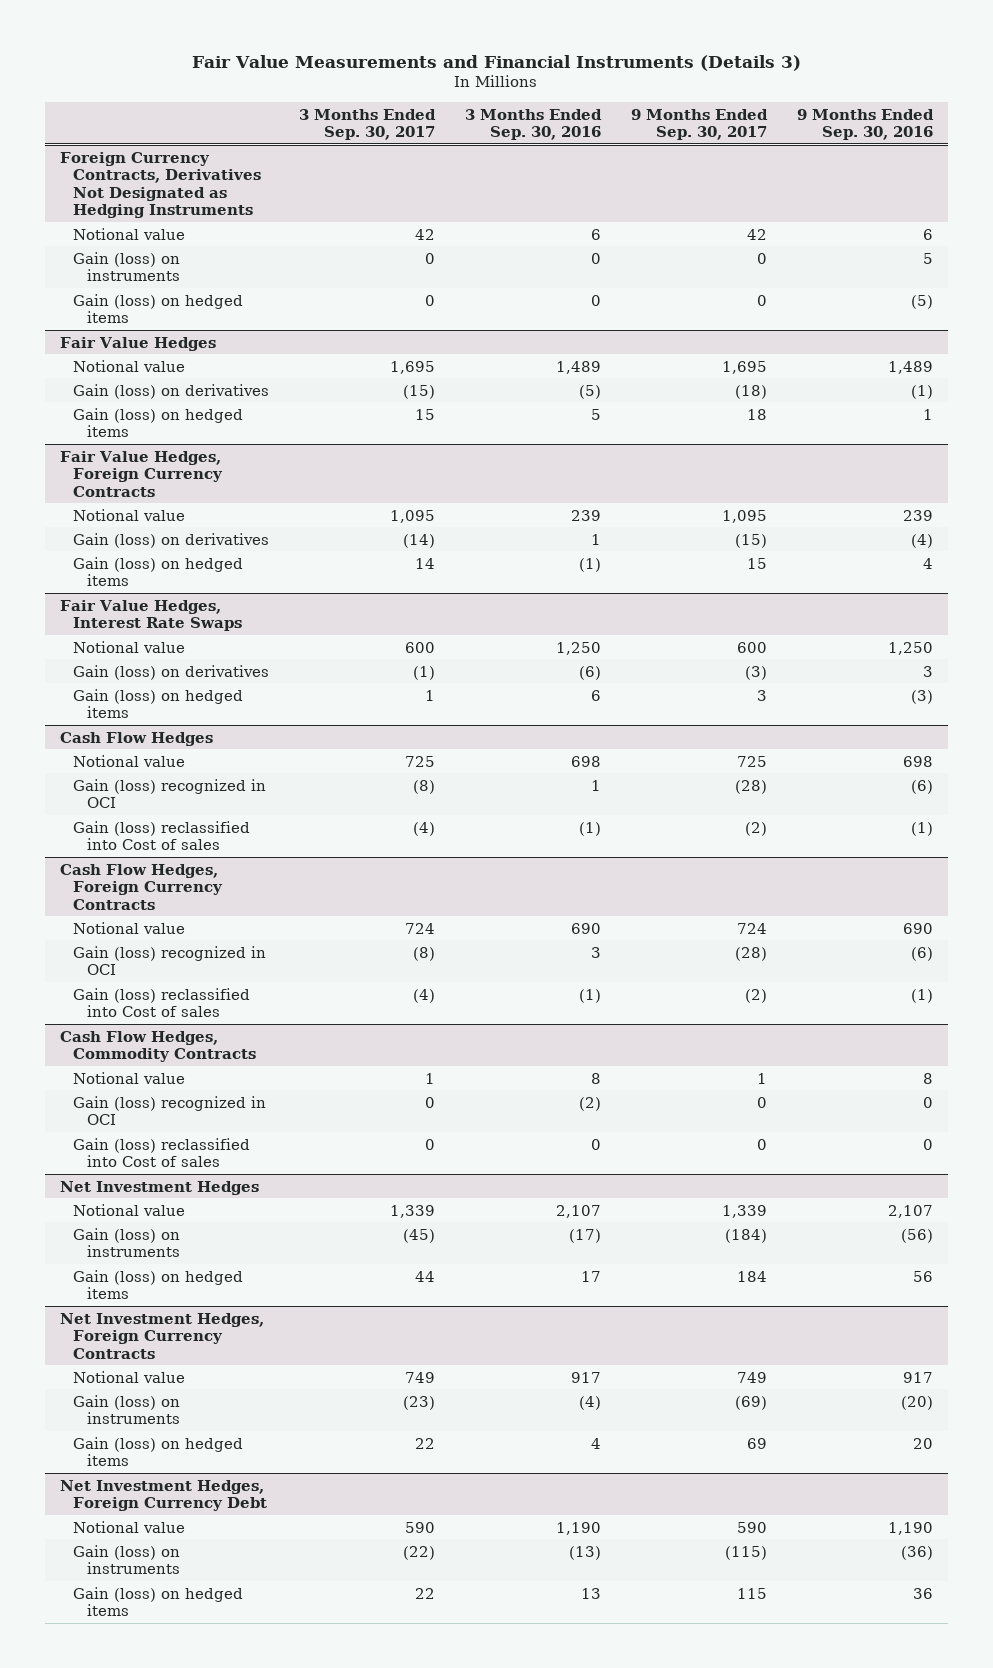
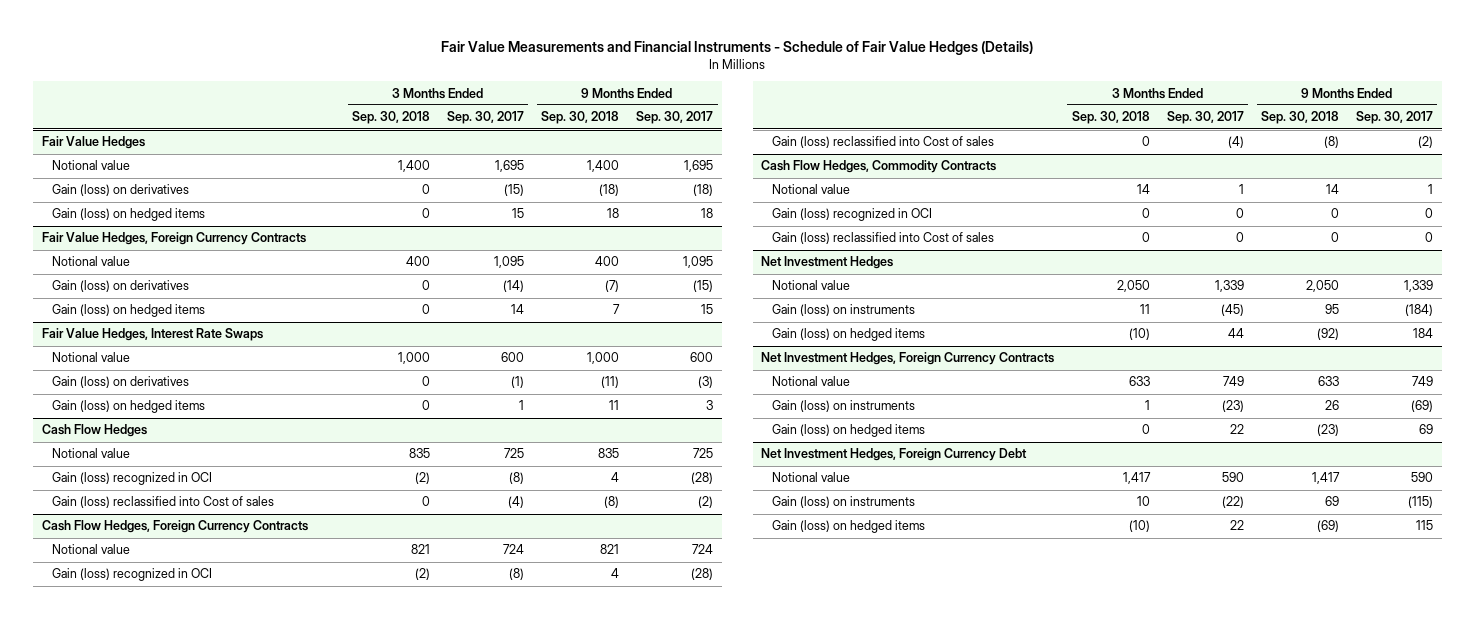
- Fair Value Measurements and Financial Instruments (Details 3)
+ Fair Value Measurements and Financial Instruments - Schedule of Fair Value Hedges (Details)
- | 3 Months Ended Sep. 30, 2017 | 3 Months Ended Sep. 30, 2016 | 9 Months Ended Sep. 30, 2017 | 9 Months Ended Sep. 30, 2016
+ | 3 Months Ended Sep. 30, 2018 | 3 Months Ended Sep. 30, 2017 | 9 Months Ended Sep. 30, 2018 | 9 Months Ended Sep. 30, 2017
- Foreign Currency Contracts, Derivatives Not Designated as Hedging Instruments
- Notional value | 42 | 6 | 42 | 6
- Gain (loss) on instruments | 0 | 0 | 0 | 5
- Gain (loss) on hedged items | 0 | 0 | 0 | (5)

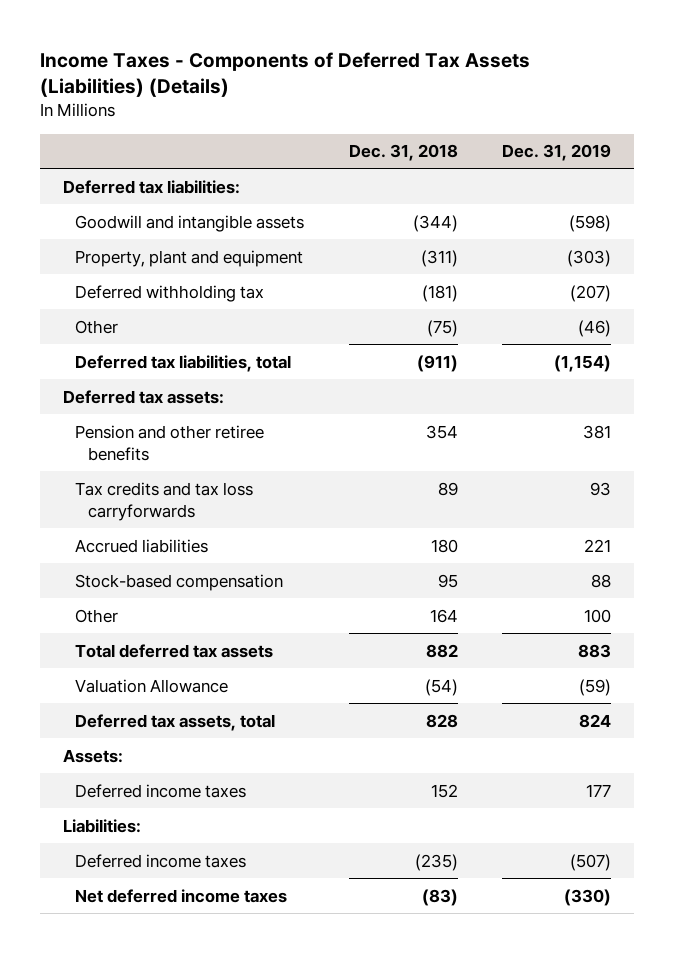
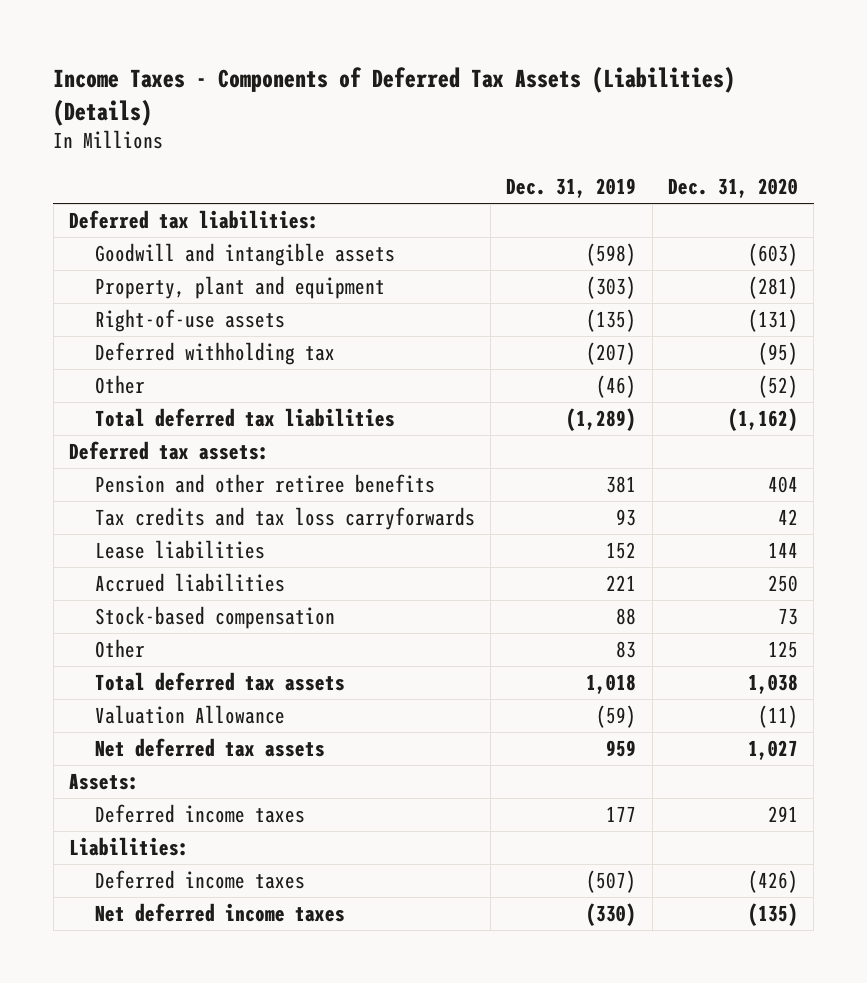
- | Dec. 31, 2018 | Dec. 31, 2019
+ | Dec. 31, 2019 | Dec. 31, 2020
+ Right-of-use assets | (135) | (131)
- Deferred tax liabilities, total | (911) | (1,154)
+ Total deferred tax liabilities | (1,289) | (1,162)
+ Lease liabilities | 152 | 144
- Other | 164 | 100
- Total deferred tax assets | 882 | 883
+ Other | 83 | 125
+ Total deferred tax assets | 1,018 | 1,038
- Deferred tax assets, total | 828 | 824
+ Net deferred tax assets | 959 | 1,027

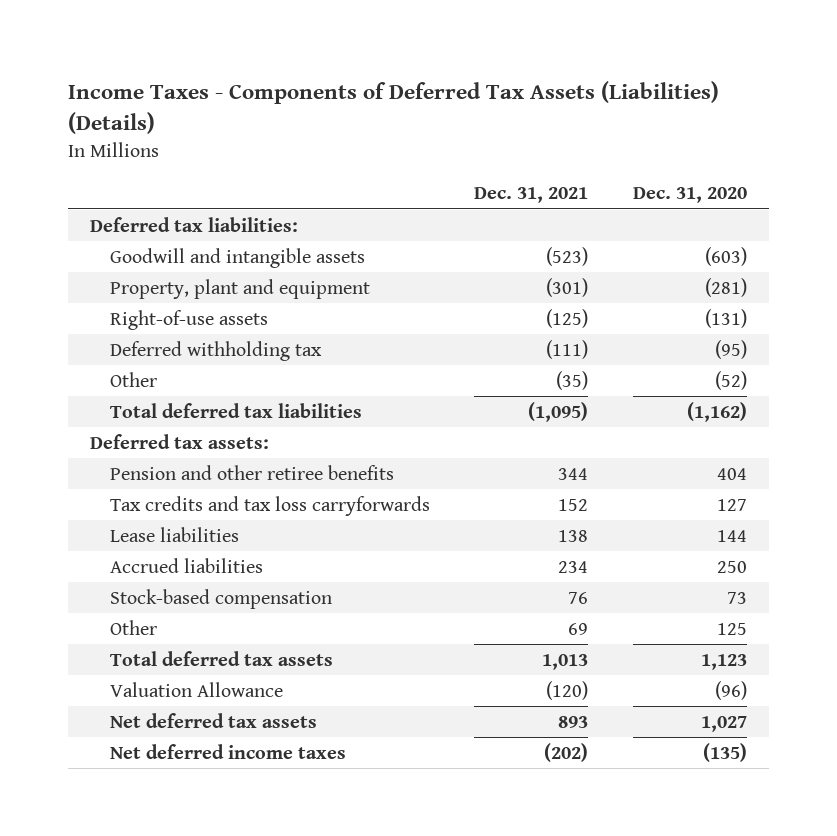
- | Dec. 31, 2019 | Dec. 31, 2020
+ | Dec. 31, 2021 | Dec. 31, 2020
- Tax credits and tax loss carryforwards | 93 | 42
+ Tax credits and tax loss carryforwards | 152 | 127
- Total deferred tax assets | 1,018 | 1,038
- Valuation Allowance | (59) | (11)
+ Total deferred tax assets | 1,013 | 1,123
+ Valuation Allowance | (120) | (96)
- Assets:
- Deferred income taxes | 177 | 291
- Liabilities:
- Deferred income taxes | (507) | (426)

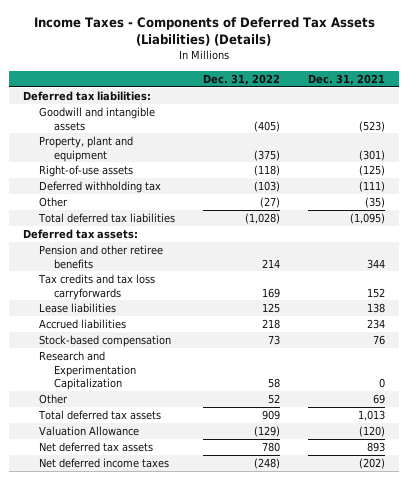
- | Dec. 31, 2021 | Dec. 31, 2020
+ | Dec. 31, 2022 | Dec. 31, 2021
+ Research and Experimentation Capitalization | 58 | 0

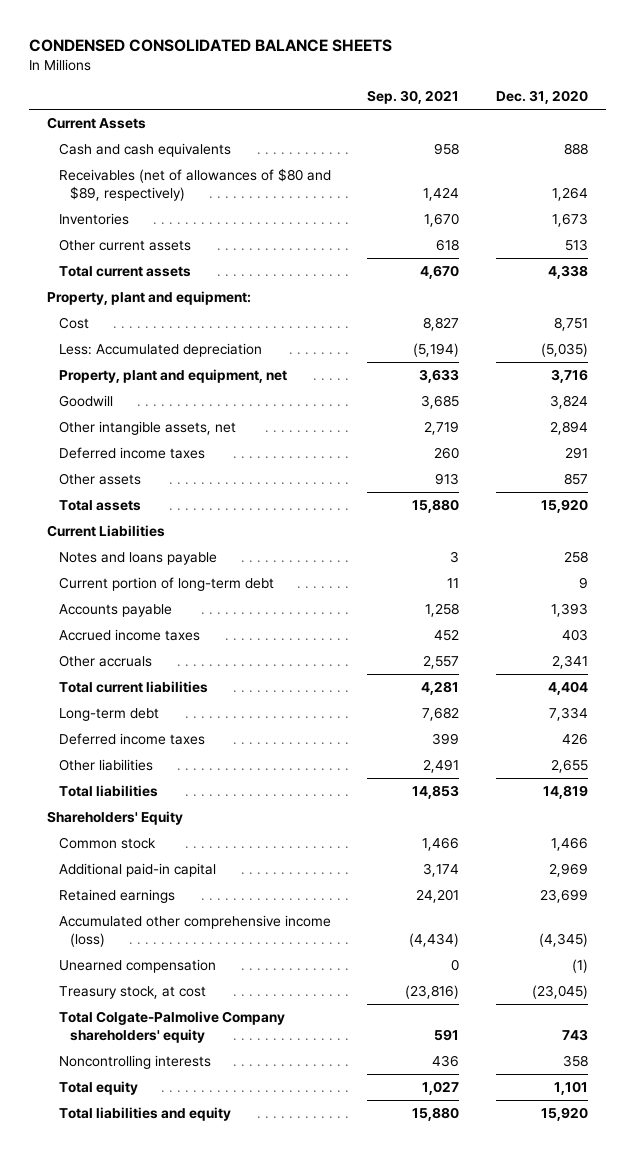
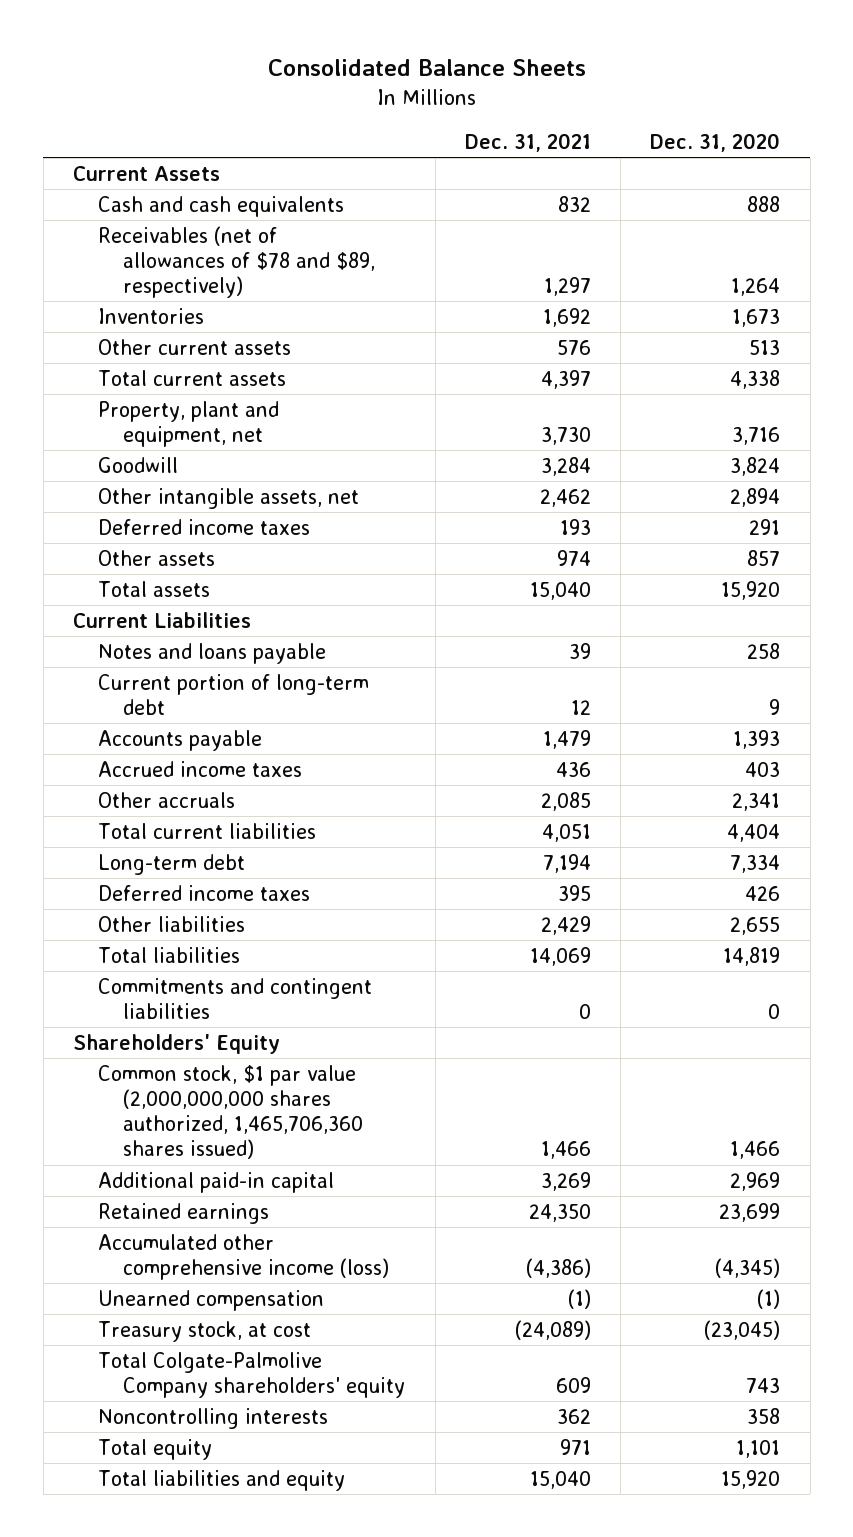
- CONDENSED CONSOLIDATED BALANCE SHEETS
+ Consolidated Balance Sheets
- | Sep. 30, 2021 | Dec. 31, 2020
+ | Dec. 31, 2021 | Dec. 31, 2020
- Receivables (net of allowances of $80 and $89, respectively) | 1,424 | 1,264
+ Receivables (net of allowances of $78 and $89, respectively) | 1,297 | 1,264
- Property, plant and equipment:
- Cost | 8,827 | 8,751
- Less: Accumulated depreciation | (5,194) | (5,035)
+ Commitments and contingent liabilities | 0 | 0
- Common stock | 1,466 | 1,466
+ Common stock, $1 par value (2,000,000,000 shares authorized, 1,465,706,360 shares issued) | 1,466 | 1,466

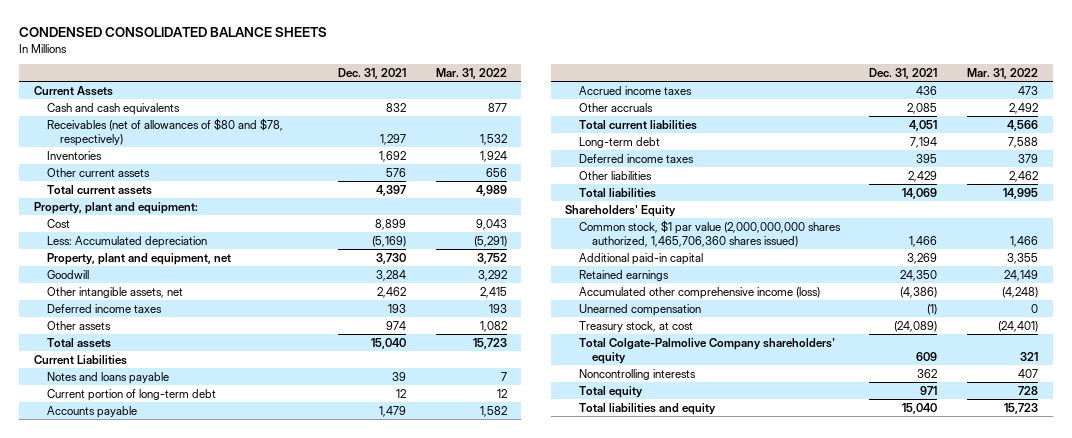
- Consolidated Balance Sheets
+ CONDENSED CONSOLIDATED BALANCE SHEETS
- | Dec. 31, 2021 | Dec. 31, 2020
+ | Dec. 31, 2021 | Mar. 31, 2022
- Receivables (net of allowances of $78 and $89, respectively) | 1,297 | 1,264
+ Receivables (net of allowances of $80 and $78, respectively) | 1,297 | 1,532
+ Property, plant and equipment:
+ Cost | 8,899 | 9,043
+ Less: Accumulated depreciation | (5,169) | (5,291)
- Commitments and contingent liabilities | 0 | 0

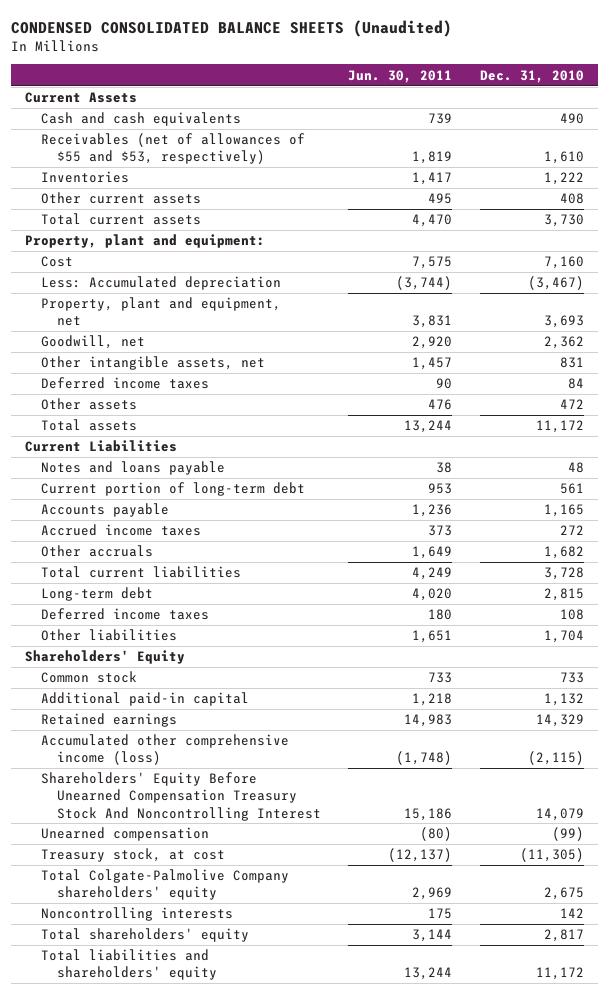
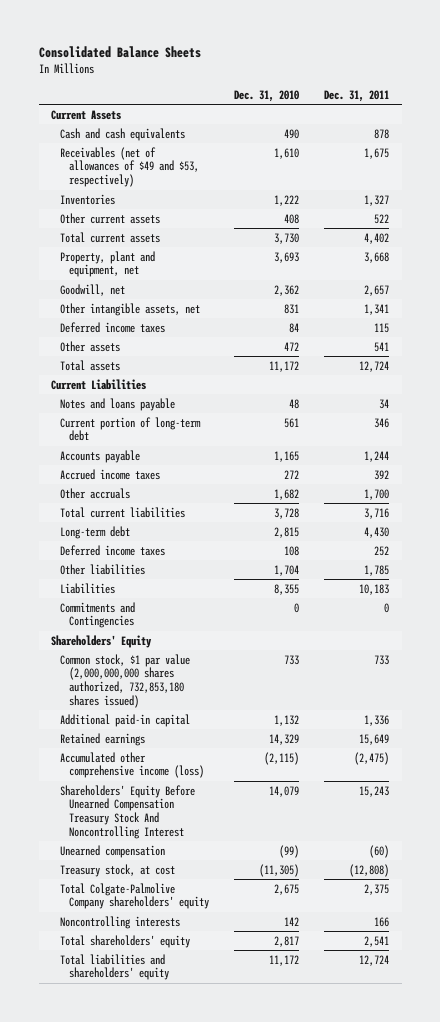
- CONDENSED CONSOLIDATED BALANCE SHEETS (Unaudited)
+ Consolidated Balance Sheets
- | Jun. 30, 2011 | Dec. 31, 2010
+ | Dec. 31, 2010 | Dec. 31, 2011
- Receivables (net of allowances of $55 and $53, respectively) | 1,819 | 1,610
+ Receivables (net of allowances of $49 and $53, respectively) | 1,610 | 1,675
- Property, plant and equipment:
- Cost | 7,575 | 7,160
- Less: Accumulated depreciation | (3,744) | (3,467)
+ Liabilities | 8,355 | 10,183
+ Commitments and Contingencies | 0 | 0
- Common stock | 733 | 733
+ Common stock, $1 par value (2,000,000,000 shares authorized, 732,853,180 shares issued) | 733 | 733

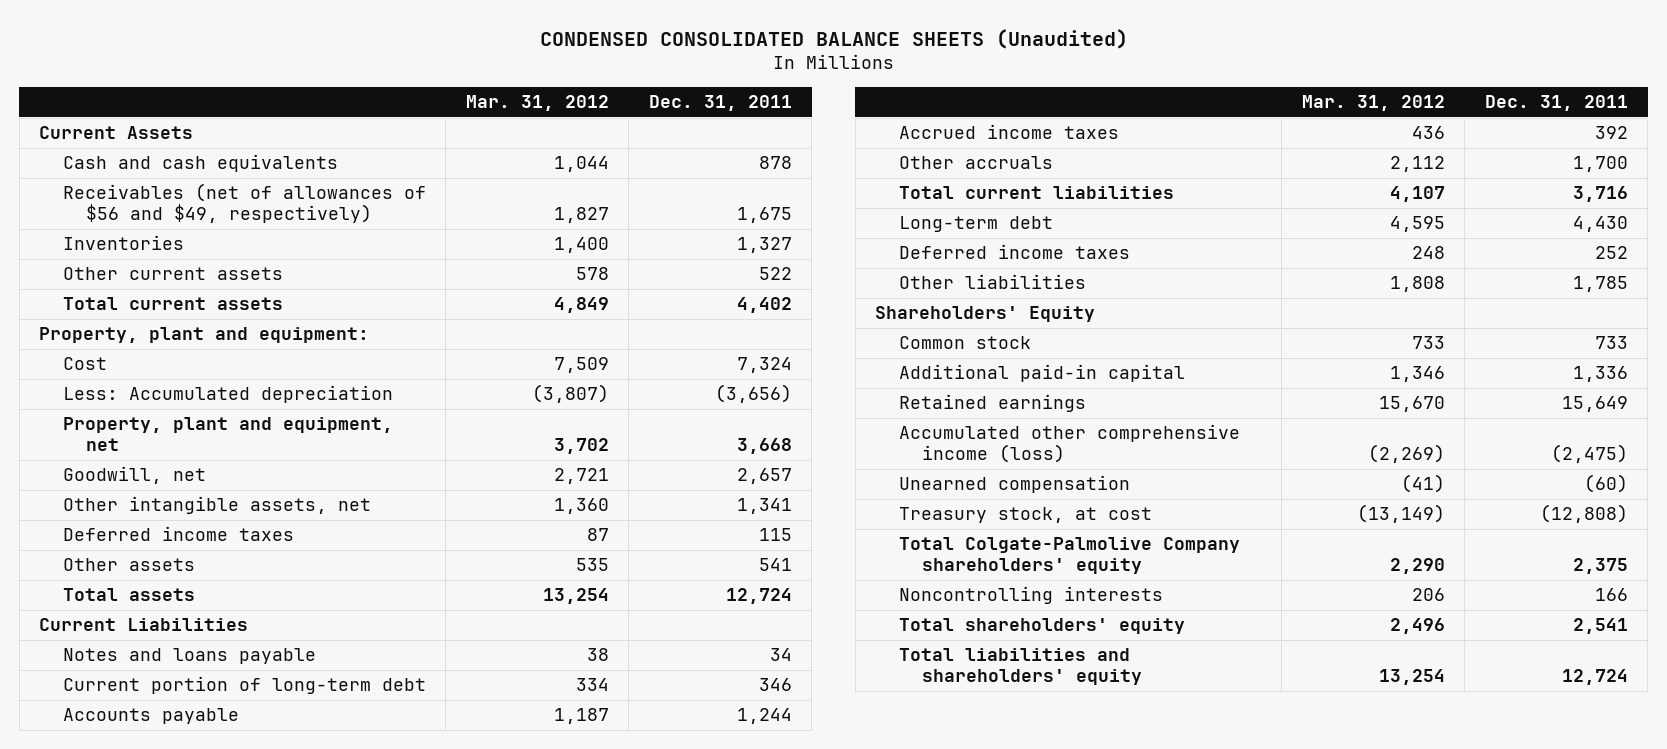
- Consolidated Balance Sheets
+ CONDENSED CONSOLIDATED BALANCE SHEETS (Unaudited)
- | Dec. 31, 2010 | Dec. 31, 2011
+ | Mar. 31, 2012 | Dec. 31, 2011
- Receivables (net of allowances of $49 and $53, respectively) | 1,610 | 1,675
+ Receivables (net of allowances of $56 and $49, respectively) | 1,827 | 1,675
+ Property, plant and equipment:
+ Cost | 7,509 | 7,324
+ Less: Accumulated depreciation | (3,807) | (3,656)
- Liabilities | 8,355 | 10,183
- Commitments and Contingencies | 0 | 0
- Common stock, $1 par value (2,000,000,000 shares authorized, 732,853,180 shares issued) | 733 | 733
+ Common stock | 733 | 733
- Shareholders' Equity Before Unearned Compensation Treasury Stock And Noncontrolling Interest | 14,079 | 15,243

